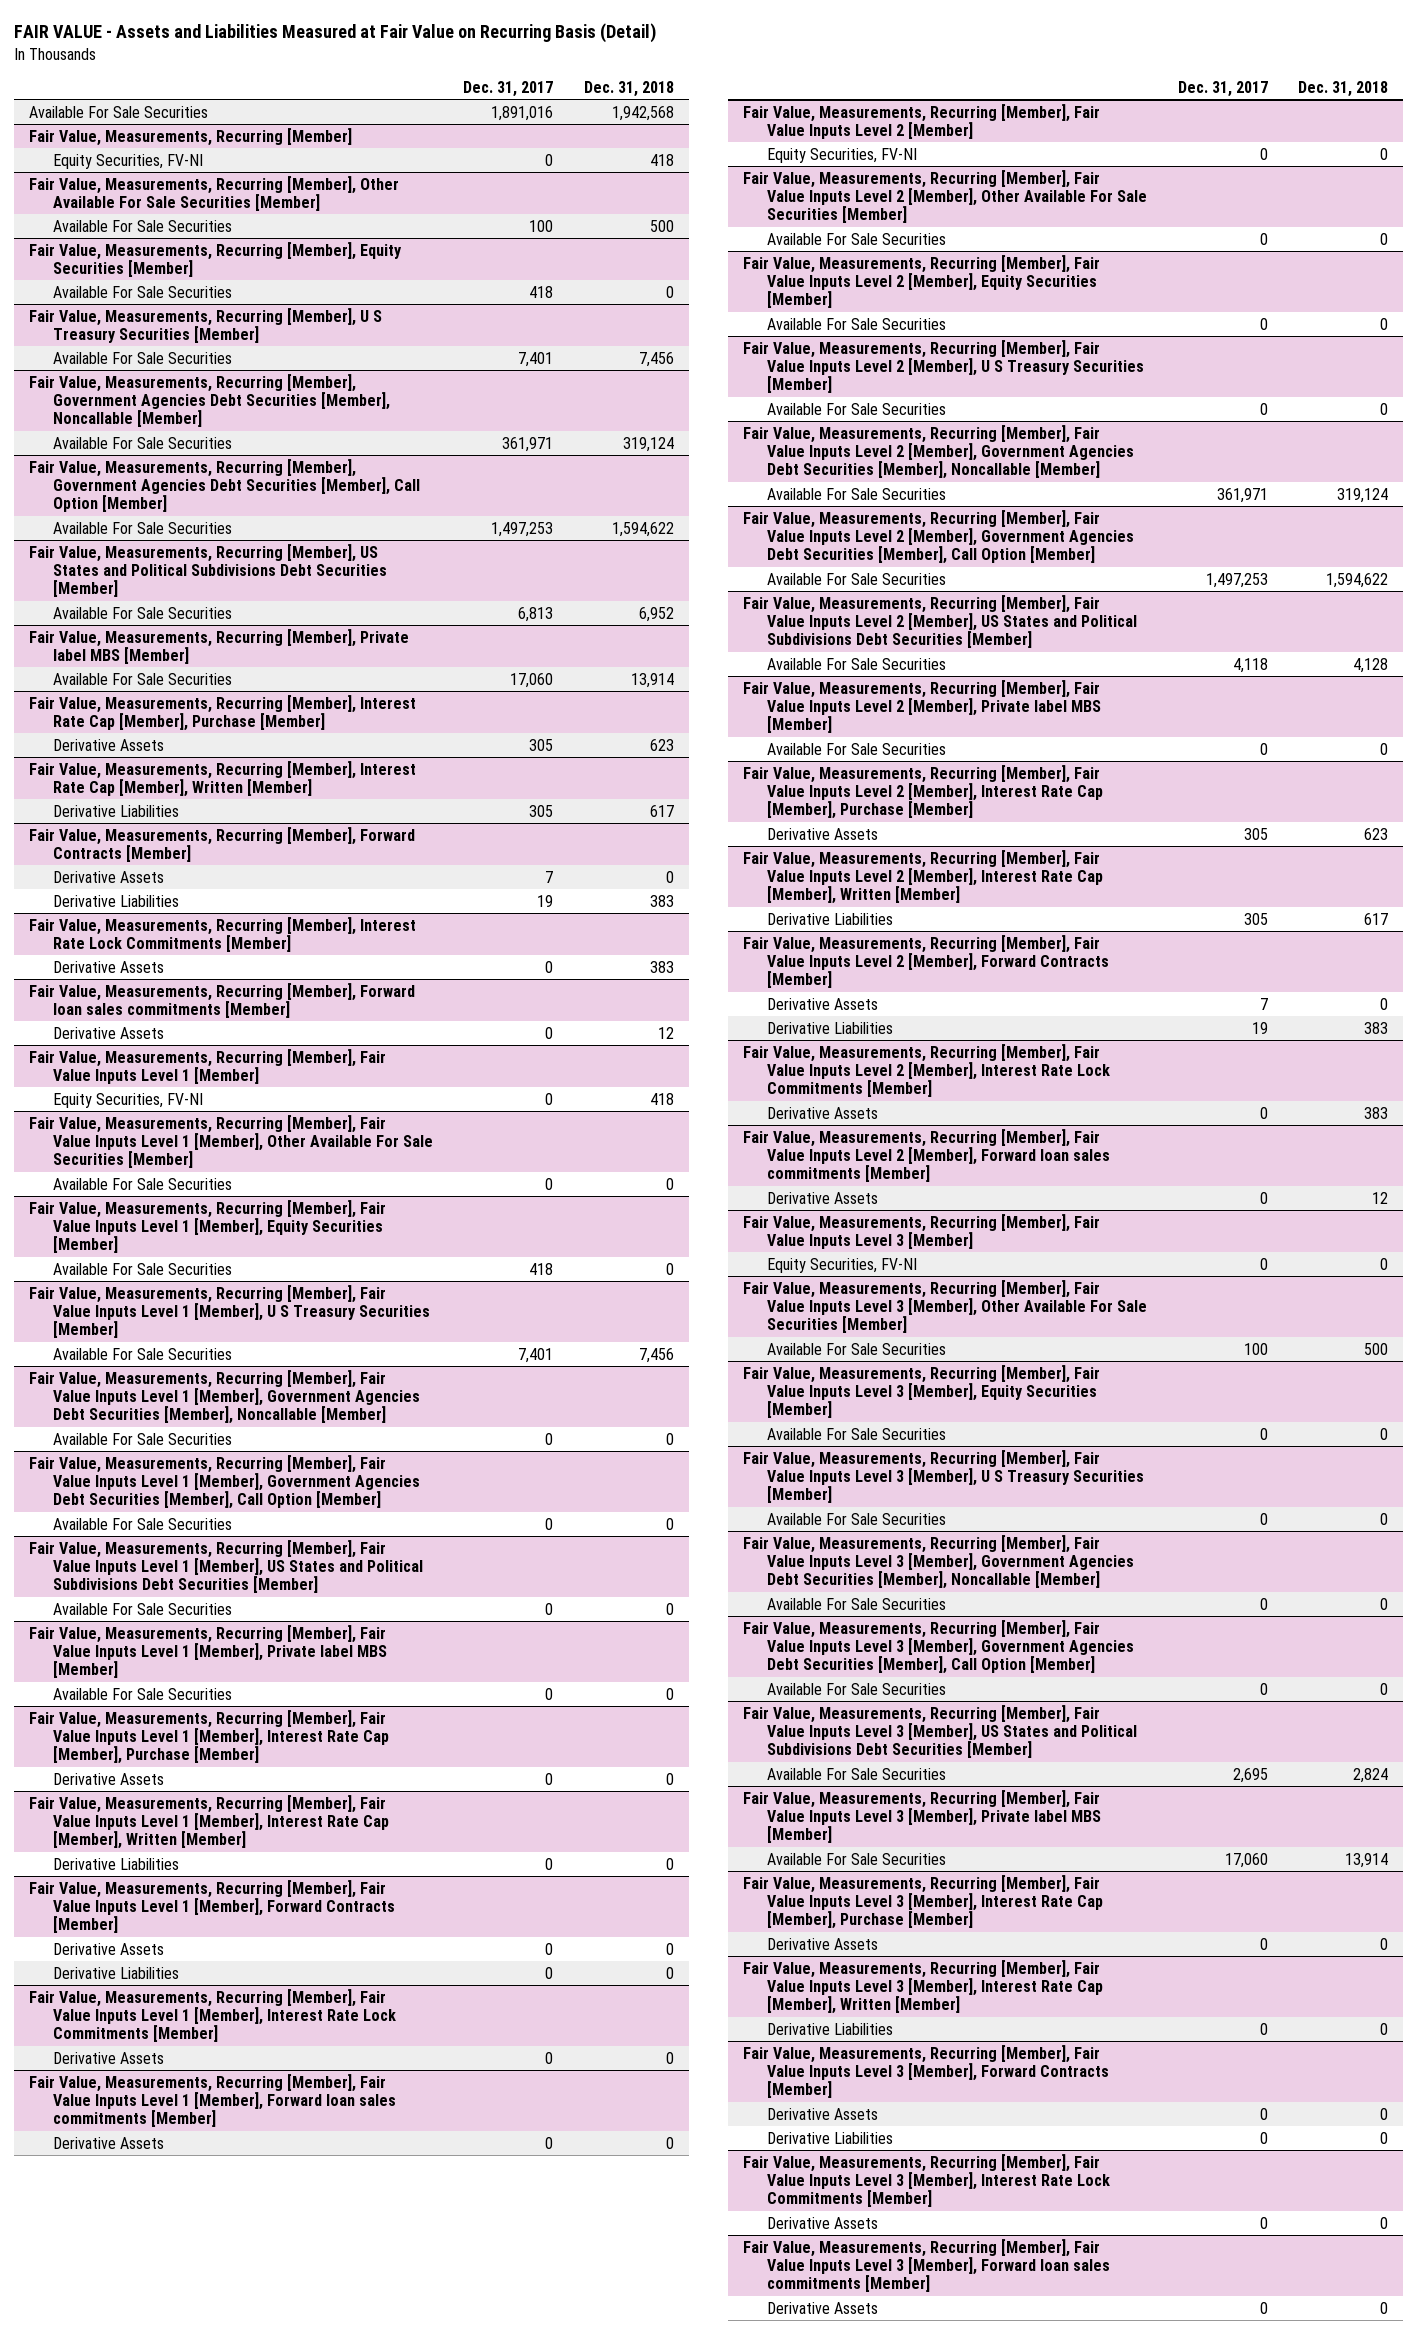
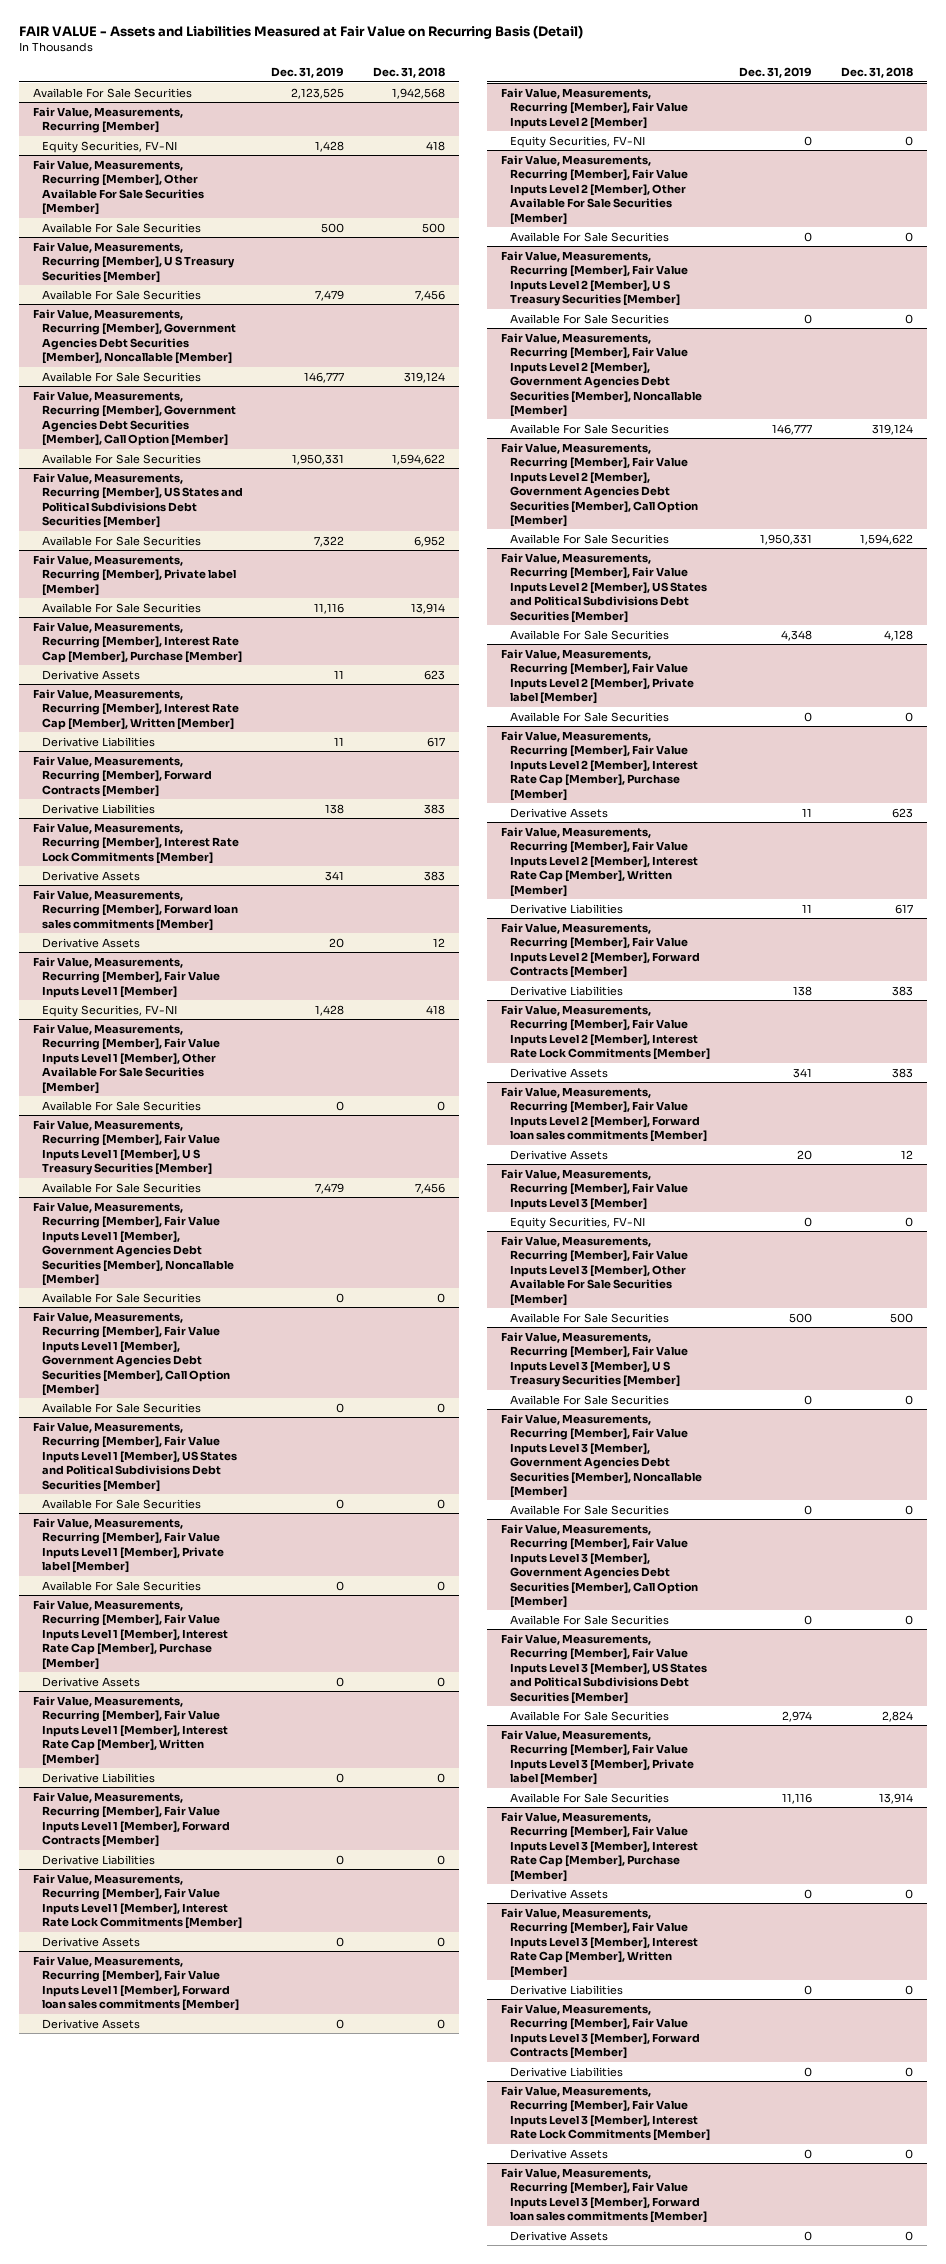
- | Dec. 31, 2017 | Dec. 31, 2018
+ | Dec. 31, 2019 | Dec. 31, 2018
- Fair Value, Measurements, Recurring [Member], Equity Securities [Member]
- Available For Sale Securities | 418 | 0
- Fair Value, Measurements, Recurring [Member], Private label MBS [Member]
+ Fair Value, Measurements, Recurring [Member], Private label [Member]
@ Fair Value, Measurements, Recurring [Member], Forward Contracts [Member]
- Derivative Assets | 7 | 0
- Fair Value, Measurements, Recurring [Member], Fair Value Inputs Level 1 [Member], Equity Securities [Member]
- Available For Sale Securities | 418 | 0
- Fair Value, Measurements, Recurring [Member], Fair Value Inputs Level 1 [Member], Private label MBS [Member]
+ Fair Value, Measurements, Recurring [Member], Fair Value Inputs Level 1 [Member], Private label [Member]
@ Fair Value, Measurements, Recurring [Member], Fair Value Inputs Level 1 [Member], Forward Contracts [Member]
- Derivative Assets | 0 | 0
- Fair Value, Measurements, Recurring [Member], Fair Value Inputs Level 2 [Member], Equity Securities [Member]
- Available For Sale Securities | 0 | 0
- Fair Value, Measurements, Recurring [Member], Fair Value Inputs Level 2 [Member], Private label MBS [Member]
+ Fair Value, Measurements, Recurring [Member], Fair Value Inputs Level 2 [Member], Private label [Member]
@ Fair Value, Measurements, Recurring [Member], Fair Value Inputs Level 2 [Member], Forward Contracts [Member]
- Derivative Assets | 7 | 0
- Fair Value, Measurements, Recurring [Member], Fair Value Inputs Level 3 [Member], Equity Securities [Member]
- Available For Sale Securities | 0 | 0
- Fair Value, Measurements, Recurring [Member], Fair Value Inputs Level 3 [Member], Private label MBS [Member]
+ Fair Value, Measurements, Recurring [Member], Fair Value Inputs Level 3 [Member], Private label [Member]
@ Fair Value, Measurements, Recurring [Member], Fair Value Inputs Level 3 [Member], Forward Contracts [Member]
- Derivative Assets | 0 | 0

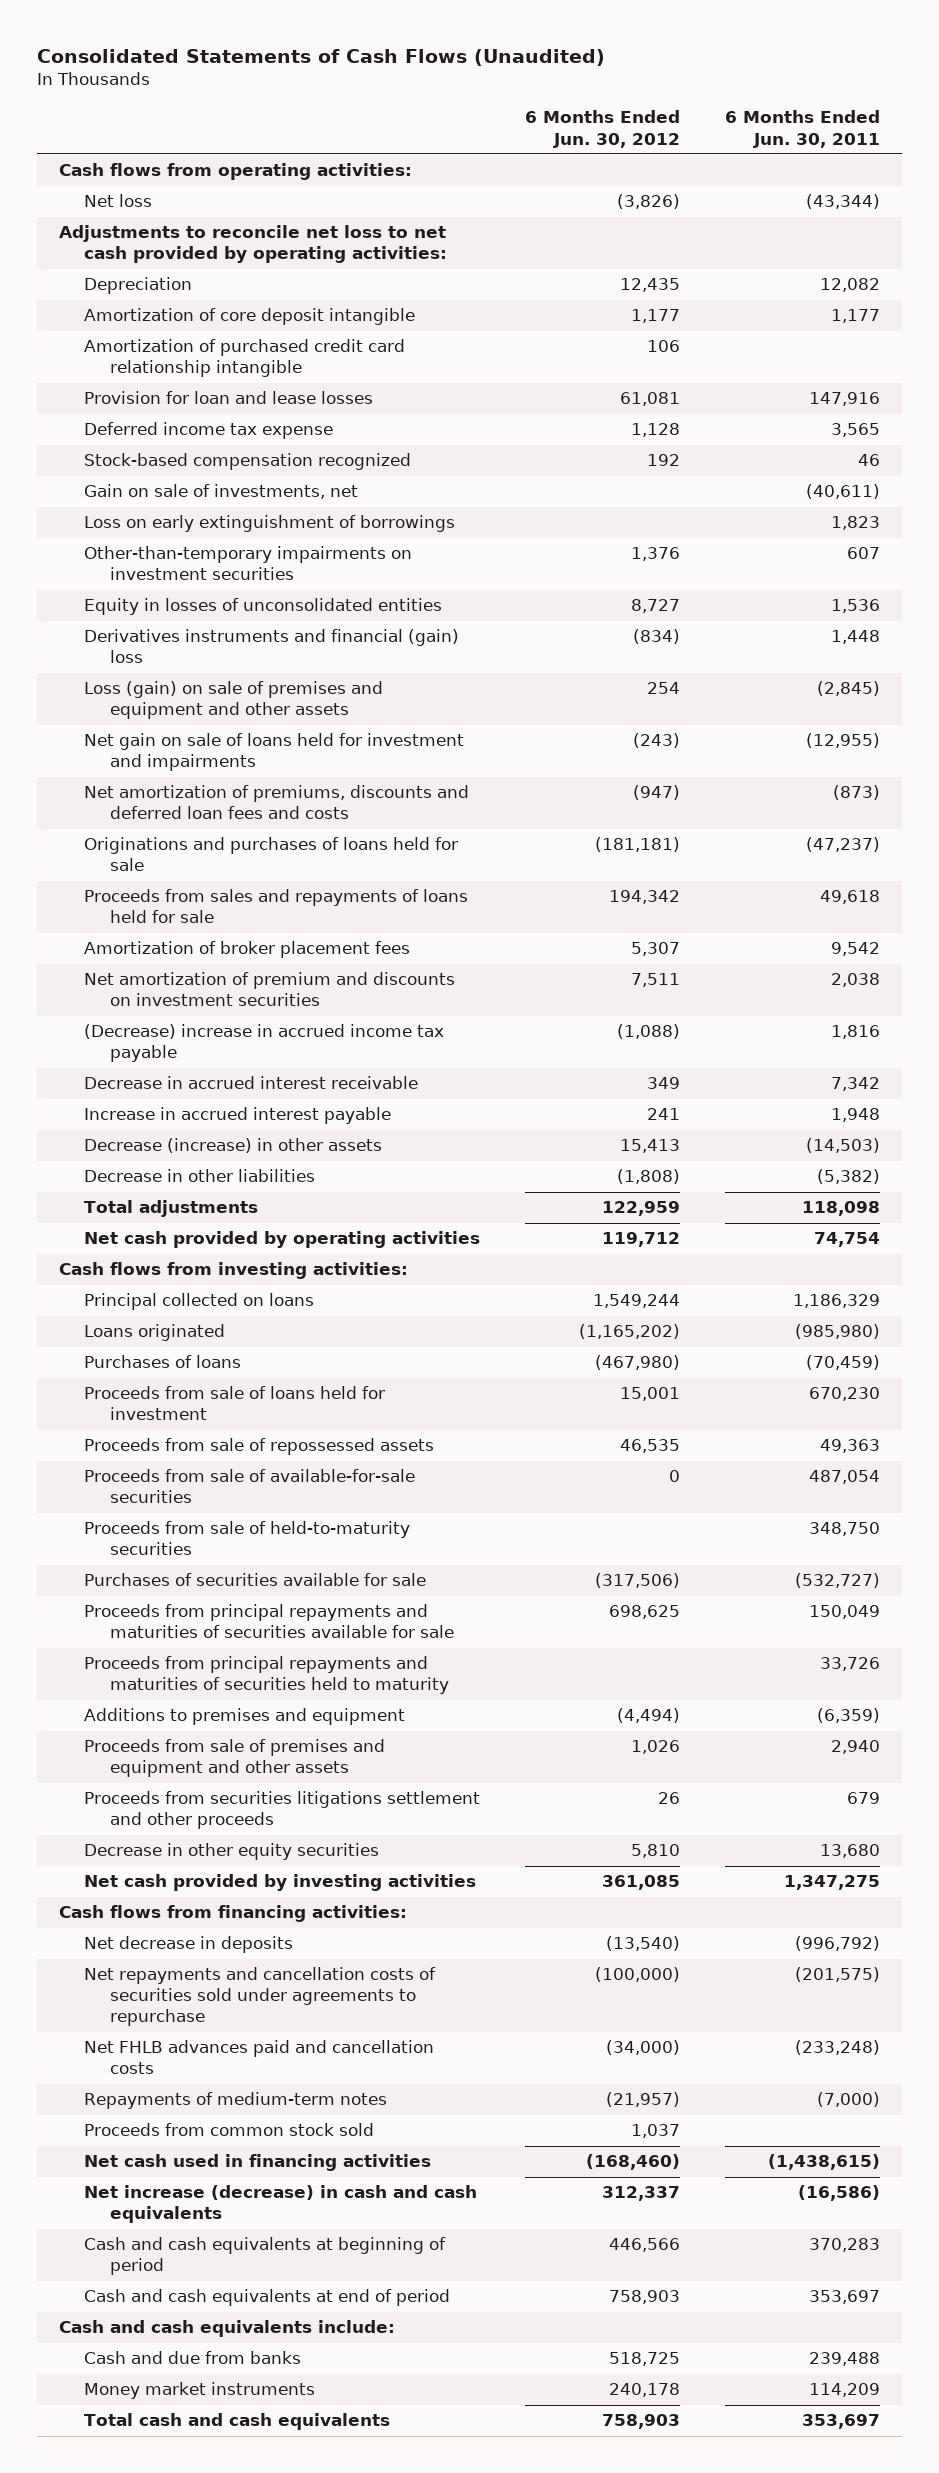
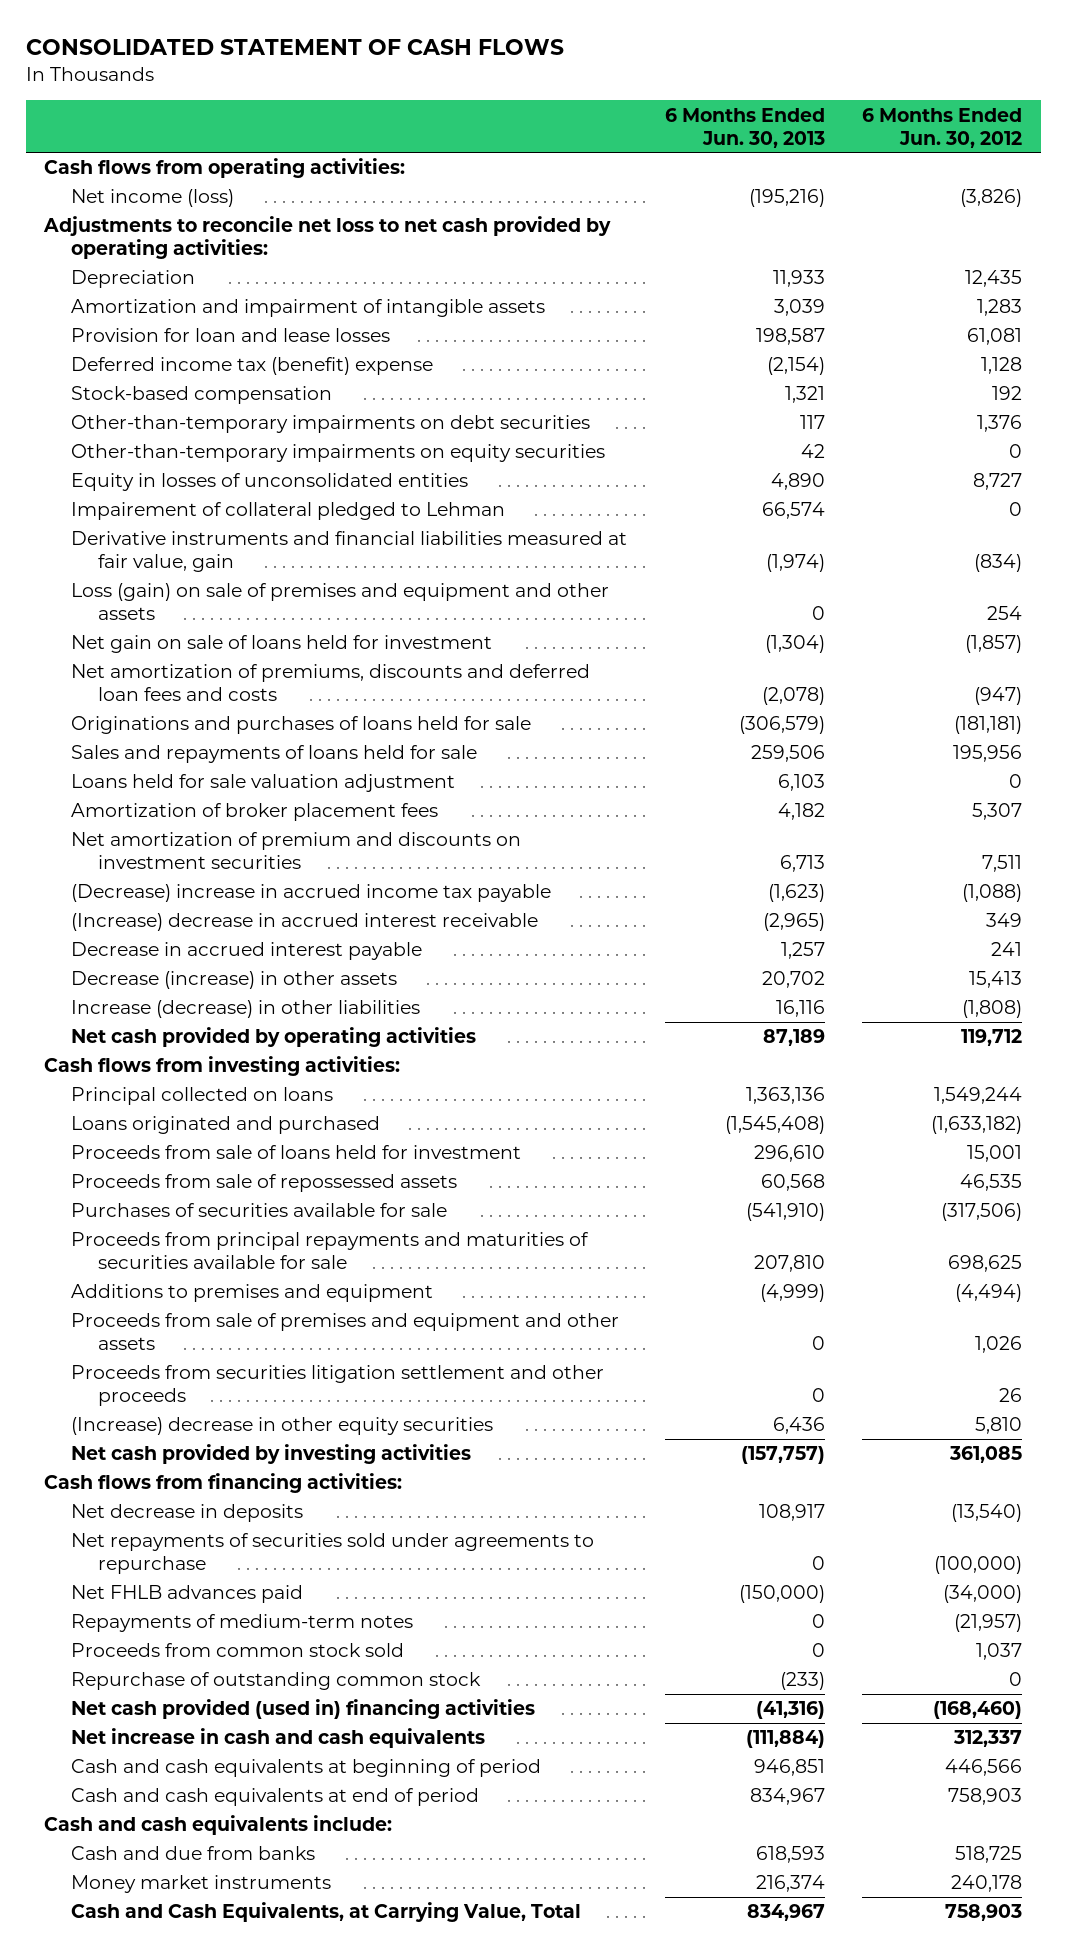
- Consolidated Statements of Cash Flows (Unaudited)
+ CONSOLIDATED STATEMENT OF CASH FLOWS
- | 6 Months Ended Jun. 30, 2012 | 6 Months Ended Jun. 30, 2011
+ | 6 Months Ended Jun. 30, 2013 | 6 Months Ended Jun. 30, 2012
- Net loss | (3,826) | (43,344)
+ Net income (loss) | (195,216) | (3,826)
- Amortization of core deposit intangible | 1,177 | 1,177
- Amortization of purchased credit card relationship intangible | 106 |
+ Amortization and impairment of intangible assets | 3,039 | 1,283
- Deferred income tax expense | 1,128 | 3,565
- Stock-based compensation recognized | 192 | 46
- Gain on sale of investments, net | | (40,611)
- Loss on early extinguishment of borrowings | | 1,823
- Other-than-temporary impairments on investment securities | 1,376 | 607
+ Deferred income tax (benefit) expense | (2,154) | 1,128
+ Stock-based compensation | 1,321 | 192
+ Other-than-temporary impairments on debt securities | 117 | 1,376
+ Other-than-temporary impairments on equity securities | 42 | 0
- Derivatives instruments and financial (gain) loss | (834) | 1,448
+ Impairement of collateral pledged to Lehman | 66,574 | 0
+ Derivative instruments and financial liabilities measured at fair value, gain | (1,974) | (834)
- Net gain on sale of loans held for investment and impairments | (243) | (12,955)
+ Net gain on sale of loans held for investment | (1,304) | (1,857)
- Proceeds from sales and repayments of loans held for sale | 194,342 | 49,618
+ Sales and repayments of loans held for sale | 259,506 | 195,956
+ Loans held for sale valuation adjustment | 6,103 | 0
- Decrease in accrued interest receivable | 349 | 7,342
- Increase in accrued interest payable | 241 | 1,948
+ (Increase) decrease in accrued interest receivable | (2,965) | 349
+ Decrease in accrued interest payable | 1,257 | 241
- Decrease in other liabilities | (1,808) | (5,382)
- Total adjustments | 122,959 | 118,098
+ Increase (decrease) in other liabilities | 16,116 | (1,808)
- Loans originated | (1,165,202) | (985,980)
- Purchases of loans | (467,980) | (70,459)
+ Loans originated and purchased | (1,545,408) | (1,633,182)
- Proceeds from sale of available-for-sale securities | 0 | 487,054
- Proceeds from sale of held-to-maturity securities | | 348,750
- Proceeds from principal repayments and maturities of securities held to maturity | | 33,726
- Proceeds from securities litigations settlement and other proceeds | 26 | 679
- Decrease in other equity securities | 5,810 | 13,680
+ Proceeds from securities litigation settlement and other proceeds | 0 | 26
+ (Increase) decrease in other equity securities | 6,436 | 5,810
- Net repayments and cancellation costs of securities sold under agreements to repurchase | (100,000) | (201,575)
- Net FHLB advances paid and cancellation costs | (34,000) | (233,248)
+ Net repayments of securities sold under agreements to repurchase | 0 | (100,000)
+ Net FHLB advances paid | (150,000) | (34,000)
- Net cash used in financing activities | (168,460) | (1,438,615)
- Net increase (decrease) in cash and cash equivalents | 312,337 | (16,586)
+ Repurchase of outstanding common stock | (233) | 0
+ Net cash provided (used in) financing activities | (41,316) | (168,460)
+ Net increase in cash and cash equivalents | (111,884) | 312,337
- Total cash and cash equivalents | 758,903 | 353,697
+ Cash and Cash Equivalents, at Carrying Value, Total | 834,967 | 758,903

